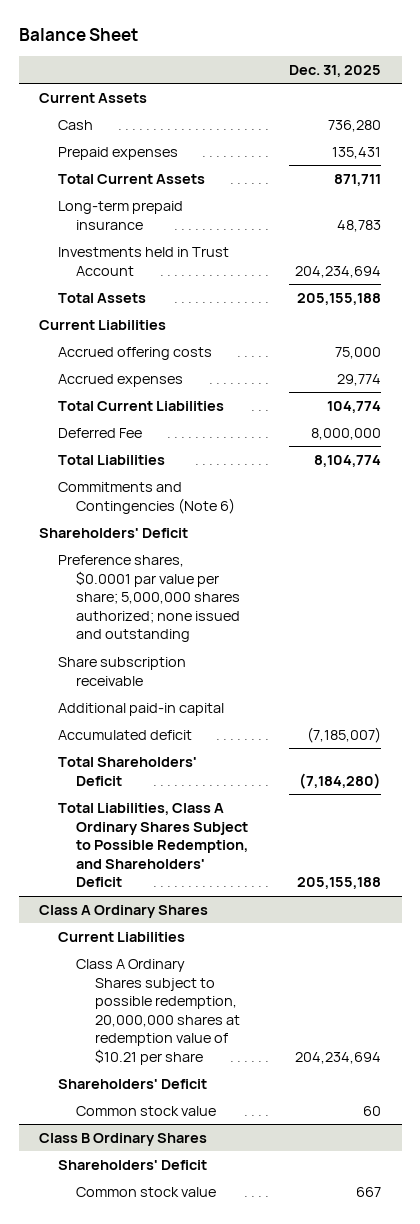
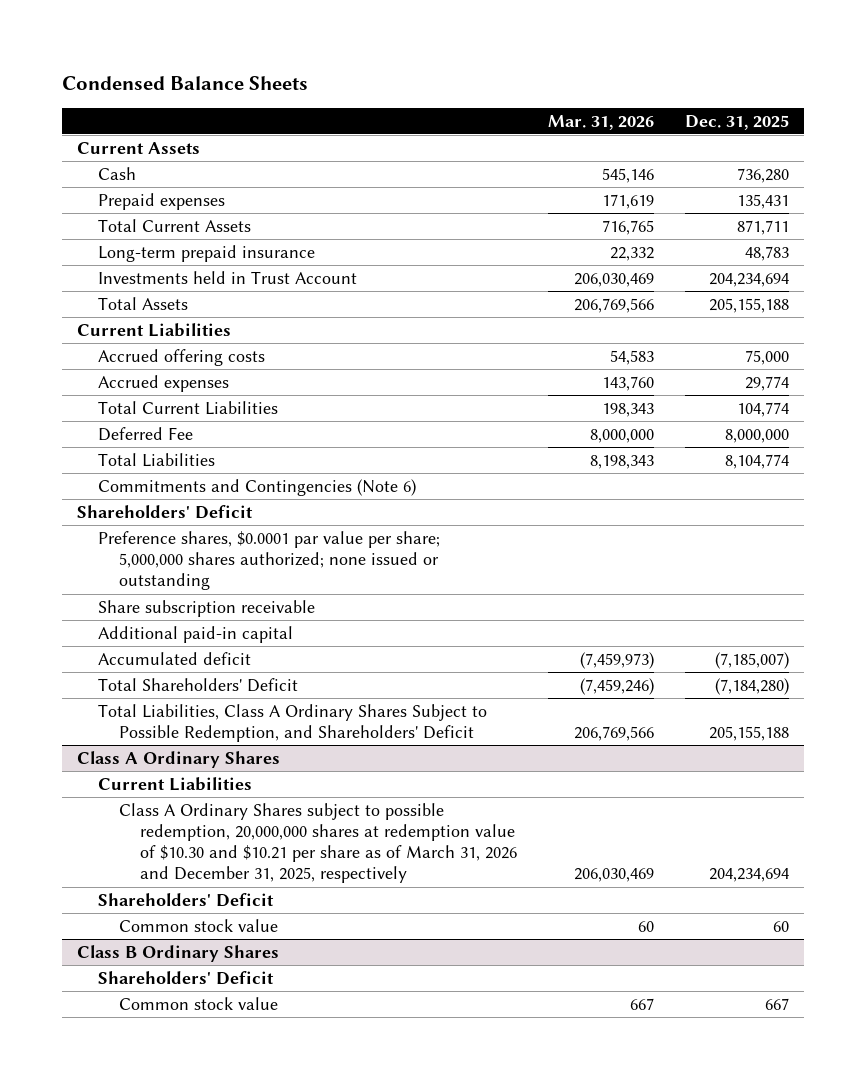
- Balance Sheet
+ Condensed Balance Sheets
- | Dec. 31, 2025
+ | Mar. 31, 2026 | Dec. 31, 2025
- Preference shares, $0.0001 par value per share; 5,000,000 shares authorized; none issued and outstanding
+ Preference shares, $0.0001 par value per share; 5,000,000 shares authorized; none issued or outstanding
@ Class A Ordinary Shares
- Class A Ordinary Shares subject to possible redemption, 20,000,000 shares at redemption value of $10.21 per share | 204,234,694
+ Class A Ordinary Shares subject to possible redemption, 20,000,000 shares at redemption value of $10.30 and $10.21 per share as of March 31, 2026 and December 31, 2025, respectively | 206,030,469 | 204,234,694

